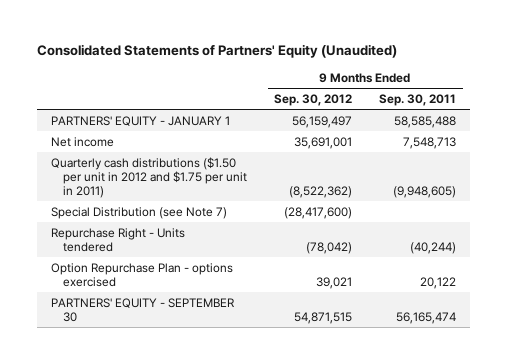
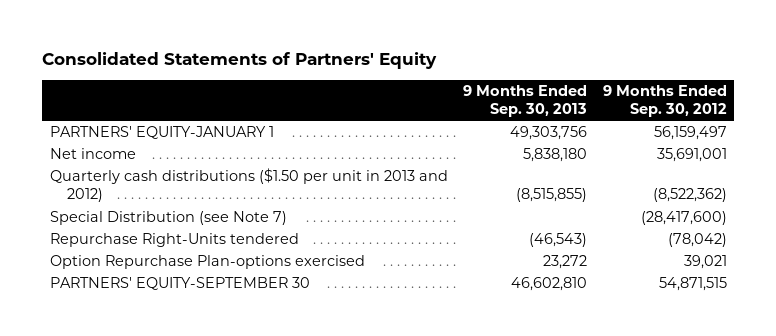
- Consolidated Statements of Partners' Equity (Unaudited)
+ Consolidated Statements of Partners' Equity
- | 9 Months Ended Sep. 30, 2012 | 9 Months Ended Sep. 30, 2011
+ | 9 Months Ended Sep. 30, 2013 | 9 Months Ended Sep. 30, 2012
- PARTNERS' EQUITY - JANUARY 1 | 56,159,497 | 58,585,488
+ PARTNERS' EQUITY-JANUARY 1 | 49,303,756 | 56,159,497
- Quarterly cash distributions ($1.50 per unit in 2012 and $1.75 per unit in 2011) | (8,522,362) | (9,948,605)
+ Quarterly cash distributions ($1.50 per unit in 2013 and 2012) | (8,515,855) | (8,522,362)
- Repurchase Right - Units tendered | (78,042) | (40,244)
- Option Repurchase Plan - options exercised | 39,021 | 20,122
- PARTNERS' EQUITY - SEPTEMBER 30 | 54,871,515 | 56,165,474
+ Repurchase Right-Units tendered | (46,543) | (78,042)
+ Option Repurchase Plan-options exercised | 23,272 | 39,021
+ PARTNERS' EQUITY-SEPTEMBER 30 | 46,602,810 | 54,871,515

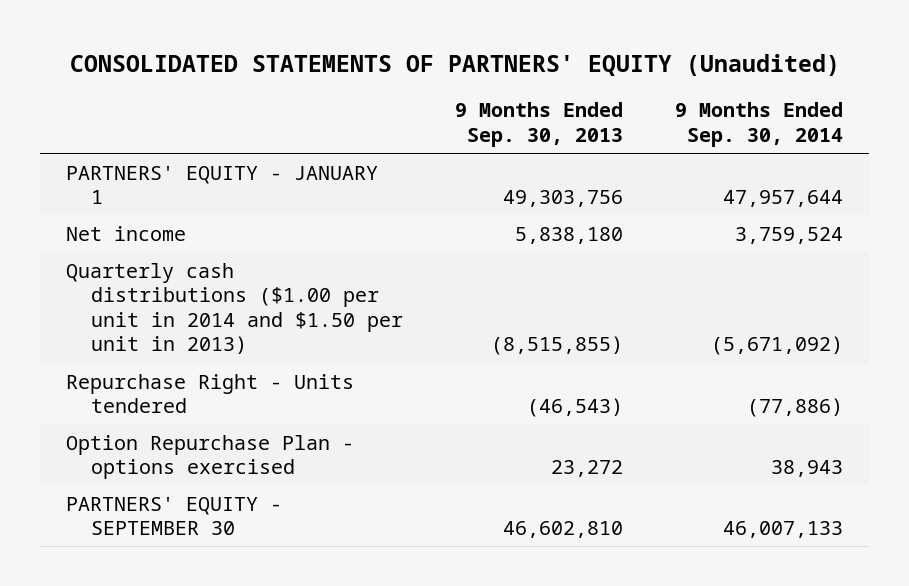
- Consolidated Statements of Partners' Equity
+ CONSOLIDATED STATEMENTS OF PARTNERS' EQUITY (Unaudited)
- | 9 Months Ended Sep. 30, 2013 | 9 Months Ended Sep. 30, 2012
+ | 9 Months Ended Sep. 30, 2013 | 9 Months Ended Sep. 30, 2014
- PARTNERS' EQUITY-JANUARY 1 | 49,303,756 | 56,159,497
+ PARTNERS' EQUITY - JANUARY 1 | 49,303,756 | 47,957,644
- Quarterly cash distributions ($1.50 per unit in 2013 and 2012) | (8,515,855) | (8,522,362)
- Special Distribution (see Note 7) | | (28,417,600)
- Repurchase Right-Units tendered | (46,543) | (78,042)
- Option Repurchase Plan-options exercised | 23,272 | 39,021
- PARTNERS' EQUITY-SEPTEMBER 30 | 46,602,810 | 54,871,515
+ Quarterly cash distributions ($1.00 per unit in 2014 and $1.50 per unit in 2013) | (8,515,855) | (5,671,092)
+ Repurchase Right - Units tendered | (46,543) | (77,886)
+ Option Repurchase Plan - options exercised | 23,272 | 38,943
+ PARTNERS' EQUITY - SEPTEMBER 30 | 46,602,810 | 46,007,133

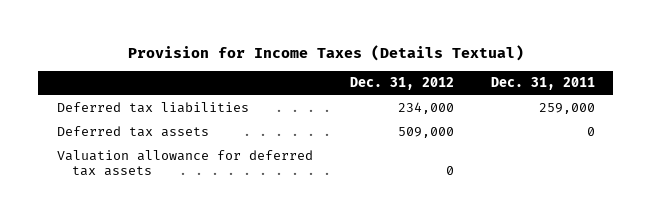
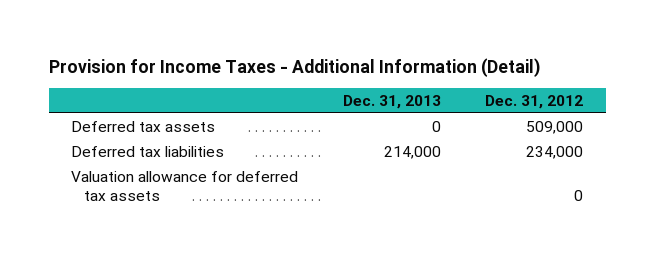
- Provision for Income Taxes (Details Textual)
+ Provision for Income Taxes - Additional Information (Detail)
- | Dec. 31, 2012 | Dec. 31, 2011
+ | Dec. 31, 2013 | Dec. 31, 2012
moved down: Deferred tax liabilities | 214,000 | 234,000

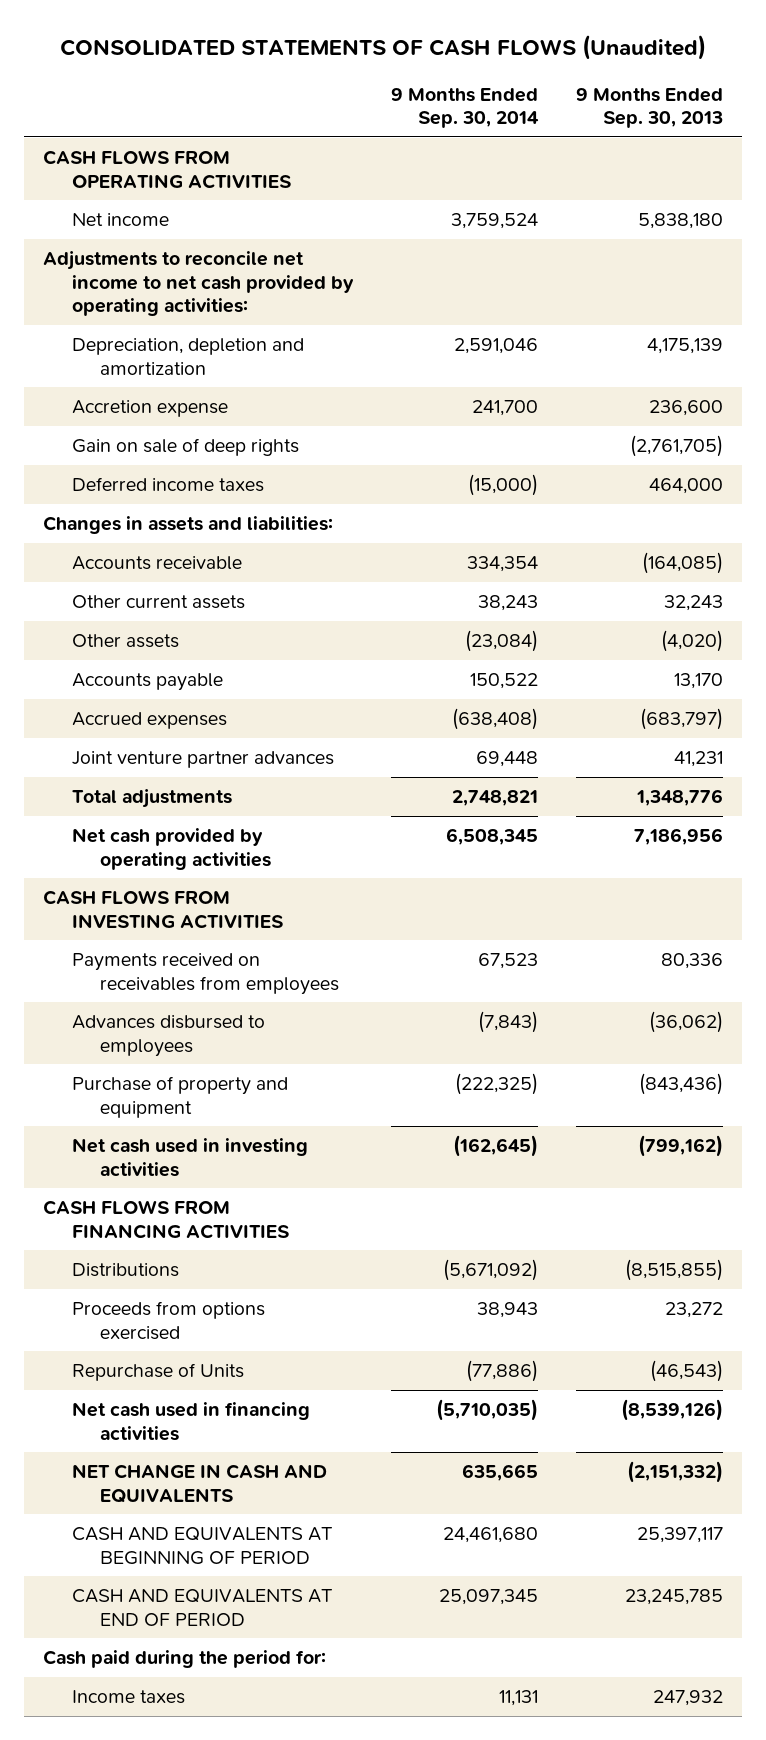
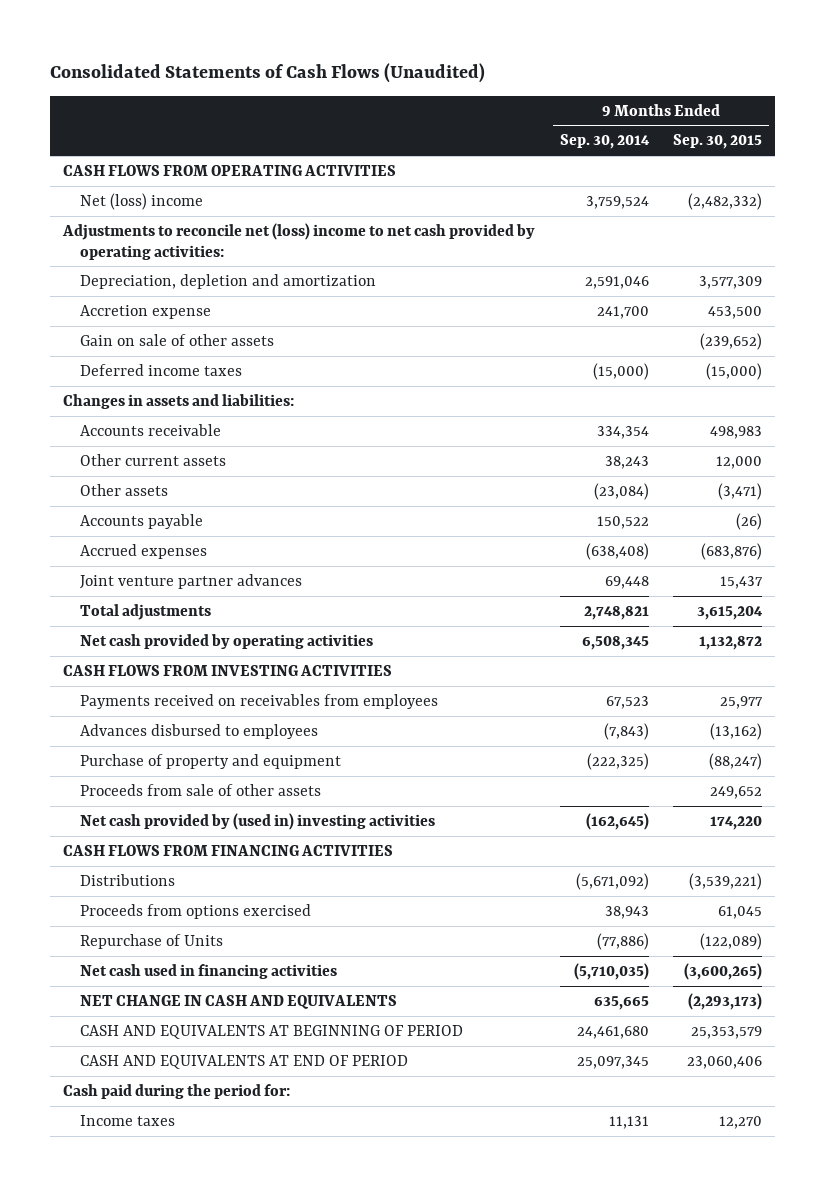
- CONSOLIDATED STATEMENTS OF CASH FLOWS (Unaudited)
+ Consolidated Statements of Cash Flows (Unaudited)
- | 9 Months Ended Sep. 30, 2014 | 9 Months Ended Sep. 30, 2013
+ | 9 Months Ended Sep. 30, 2014 | 9 Months Ended Sep. 30, 2015
- Net income | 3,759,524 | 5,838,180
- Adjustments to reconcile net income to net cash provided by operating activities:
+ Net (loss) income | 3,759,524 | (2,482,332)
+ Adjustments to reconcile net (loss) income to net cash provided by operating activities:
- Gain on sale of deep rights | | (2,761,705)
+ Gain on sale of other assets | | (239,652)
- Net cash used in investing activities | (162,645) | (799,162)
+ Proceeds from sale of other assets | | 249,652
+ Net cash provided by (used in) investing activities | (162,645) | 174,220

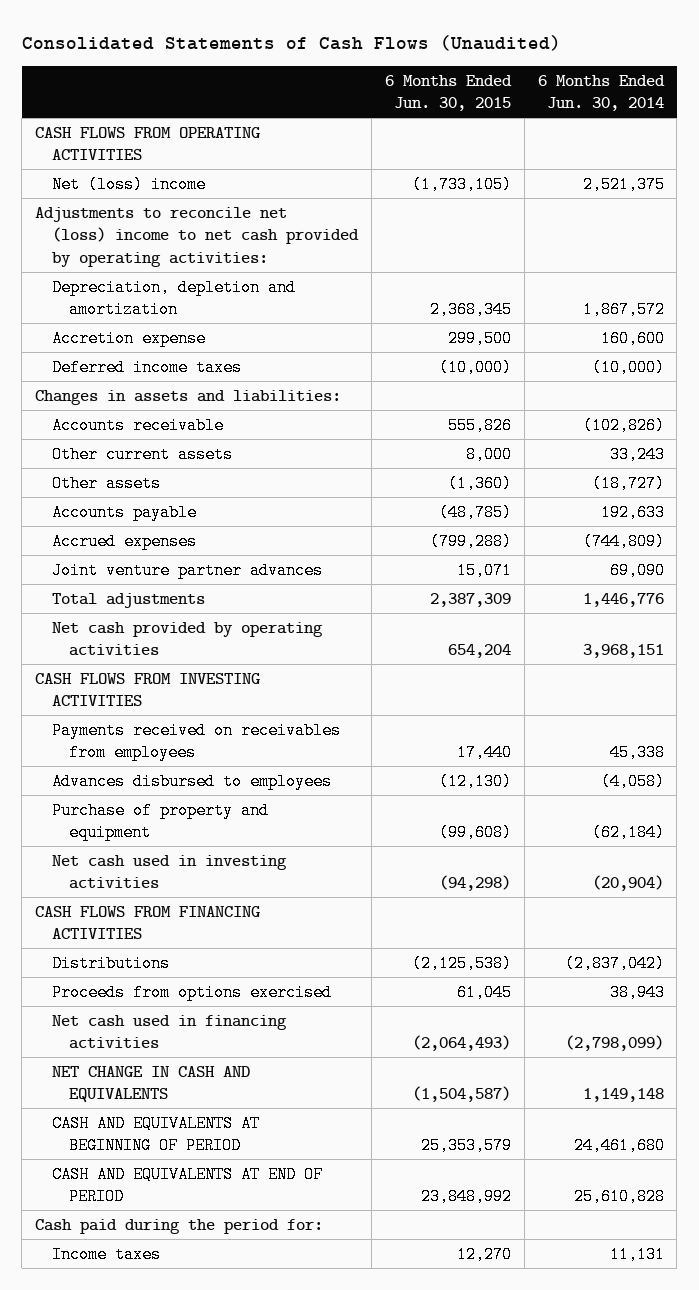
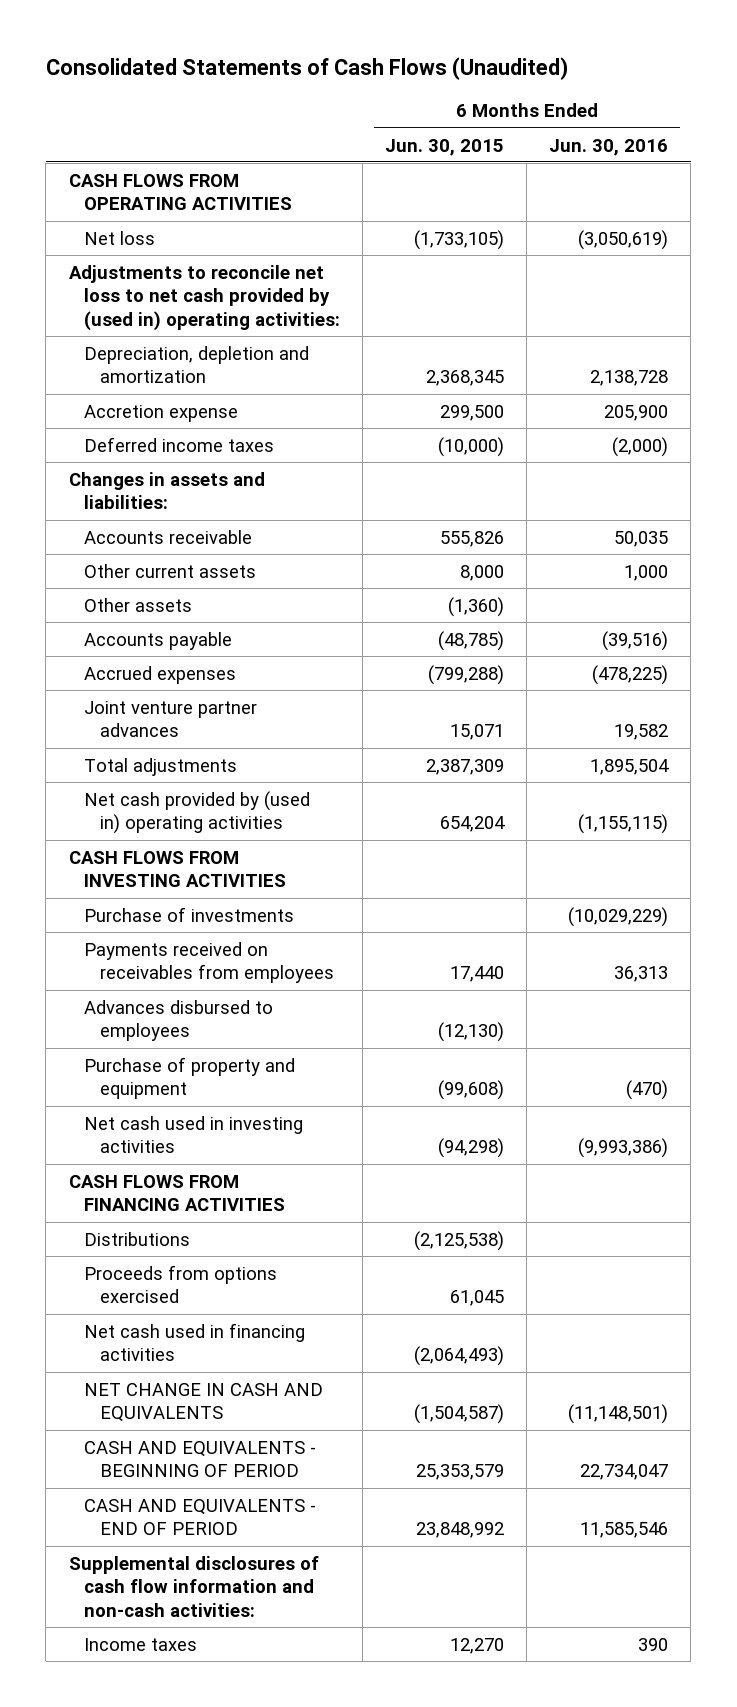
- | 6 Months Ended Jun. 30, 2015 | 6 Months Ended Jun. 30, 2014
+ | 6 Months Ended Jun. 30, 2015 | 6 Months Ended Jun. 30, 2016
- Net (loss) income | (1,733,105) | 2,521,375
- Adjustments to reconcile net (loss) income to net cash provided by operating activities:
+ Net loss | (1,733,105) | (3,050,619)
+ Adjustments to reconcile net loss to net cash provided by (used in) operating activities:
- Net cash provided by operating activities | 654,204 | 3,968,151
+ Net cash provided by (used in) operating activities | 654,204 | (1,155,115)
+ Purchase of investments | | (10,029,229)
- CASH AND EQUIVALENTS AT BEGINNING OF PERIOD | 25,353,579 | 24,461,680
- CASH AND EQUIVALENTS AT END OF PERIOD | 23,848,992 | 25,610,828
- Cash paid during the period for:
+ CASH AND EQUIVALENTS - BEGINNING OF PERIOD | 25,353,579 | 22,734,047
+ CASH AND EQUIVALENTS - END OF PERIOD | 23,848,992 | 11,585,546
+ Supplemental disclosures of cash flow information and non-cash activities:

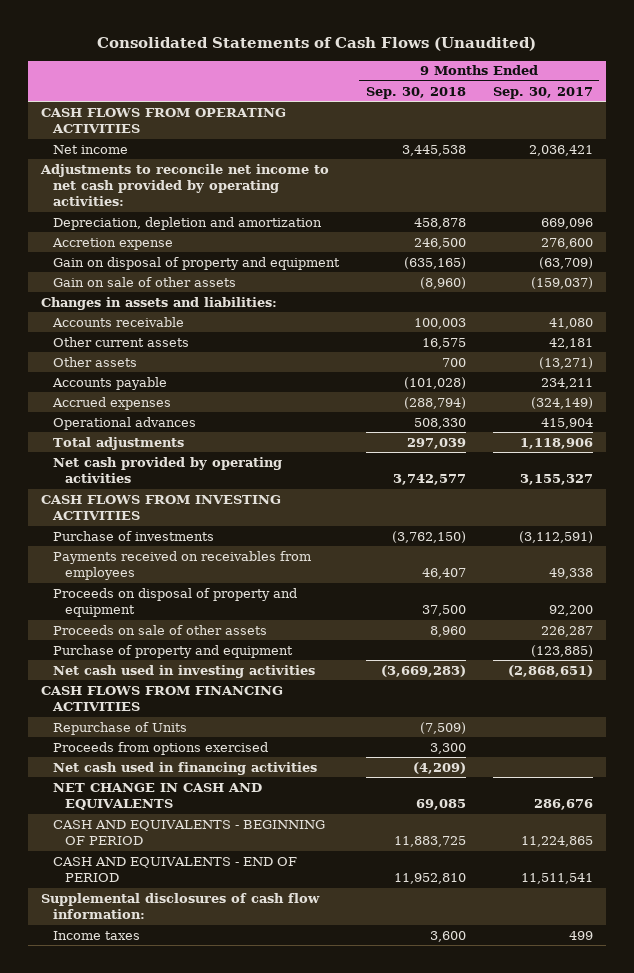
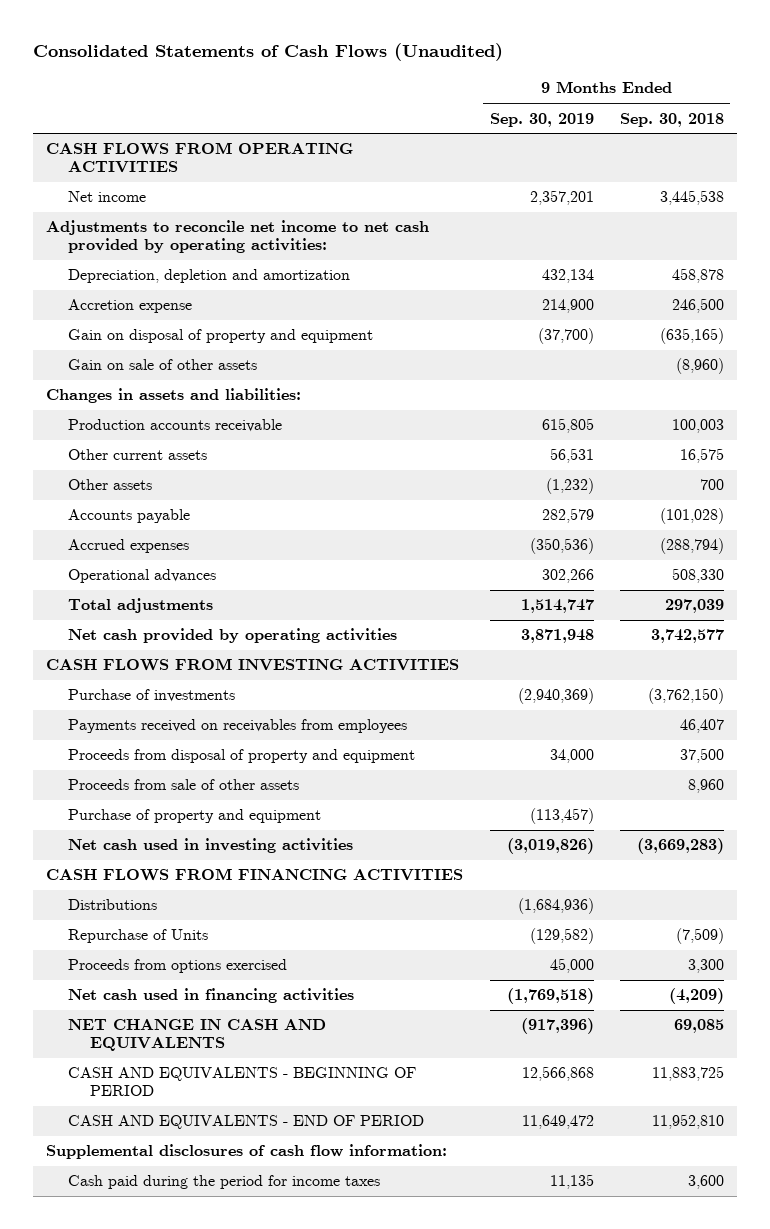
- | 9 Months Ended Sep. 30, 2018 | 9 Months Ended Sep. 30, 2017
+ | 9 Months Ended Sep. 30, 2019 | 9 Months Ended Sep. 30, 2018
- Accounts receivable | 100,003 | 41,080
+ Production accounts receivable | 615,805 | 100,003
- Proceeds on disposal of property and equipment | 37,500 | 92,200
- Proceeds on sale of other assets | 8,960 | 226,287
+ Proceeds from disposal of property and equipment | 34,000 | 37,500
+ Proceeds from sale of other assets | | 8,960
+ Distributions | (1,684,936) |
- Income taxes | 3,600 | 499
+ Cash paid during the period for income taxes | 11,135 | 3,600

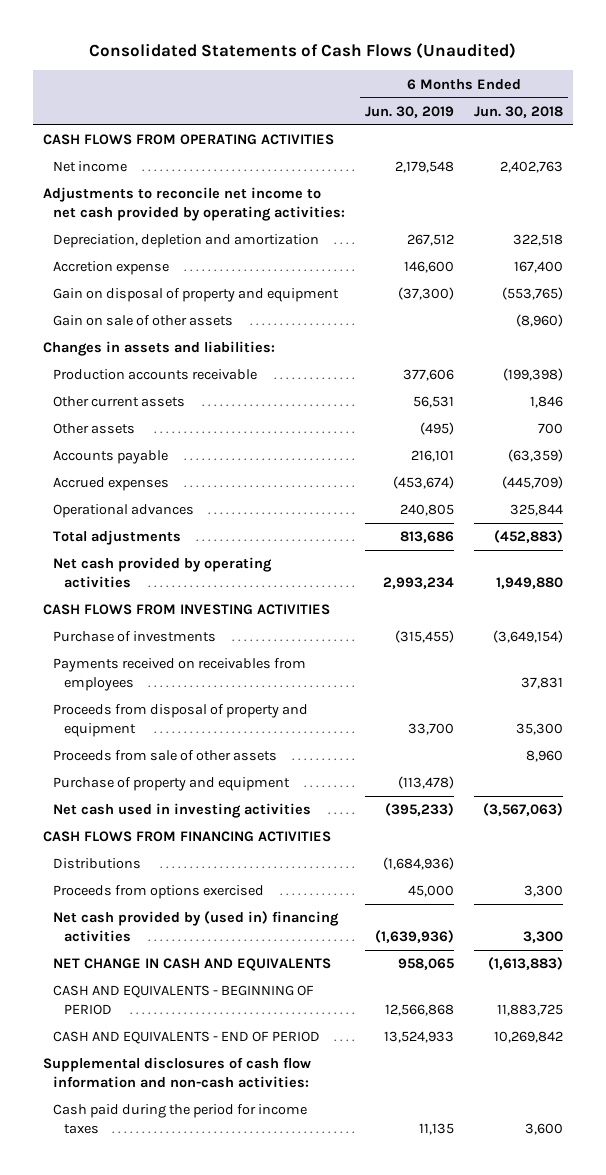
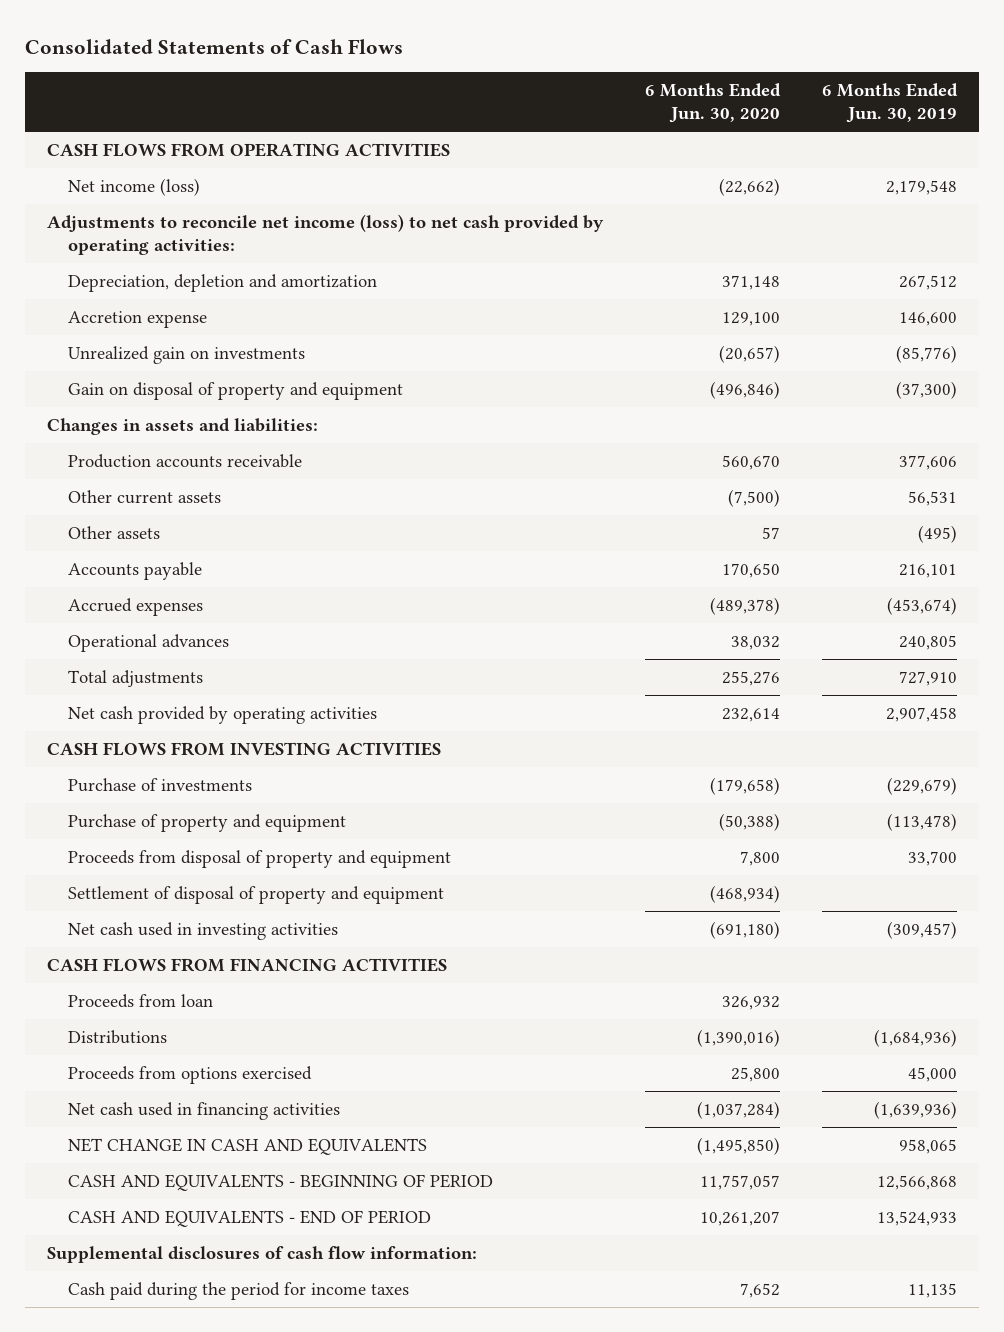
- Consolidated Statements of Cash Flows (Unaudited)
+ Consolidated Statements of Cash Flows
- | 6 Months Ended Jun. 30, 2019 | 6 Months Ended Jun. 30, 2018
+ | 6 Months Ended Jun. 30, 2020 | 6 Months Ended Jun. 30, 2019
- Net income | 2,179,548 | 2,402,763
- Adjustments to reconcile net income to net cash provided by operating activities:
+ Net income (loss) | (22,662) | 2,179,548
+ Adjustments to reconcile net income (loss) to net cash provided by operating activities:
+ Unrealized gain on investments | (20,657) | (85,776)
- Gain on sale of other assets | | (8,960)
- Total adjustments | 813,686 | (452,883)
- Net cash provided by operating activities | 2,993,234 | 1,949,880
+ Total adjustments | 255,276 | 727,910
+ Net cash provided by operating activities | 232,614 | 2,907,458
- Purchase of investments | (315,455) | (3,649,154)
- Payments received on receivables from employees | | 37,831
- Proceeds from sale of other assets | | 8,960
+ Purchase of investments | (179,658) | (229,679)
- Net cash used in investing activities | (395,233) | (3,567,063)
moved down: Proceeds from disposal of property and equipment | 7,800 | 33,700
+ Settlement of disposal of property and equipment | (468,934) |
+ Net cash used in investing activities | (691,180) | (309,457)
+ Proceeds from loan | 326,932 |
- Net cash provided by (used in) financing activities | (1,639,936) | 3,300
+ Net cash used in financing activities | (1,037,284) | (1,639,936)
- Supplemental disclosures of cash flow information and non-cash activities:
+ Supplemental disclosures of cash flow information:

